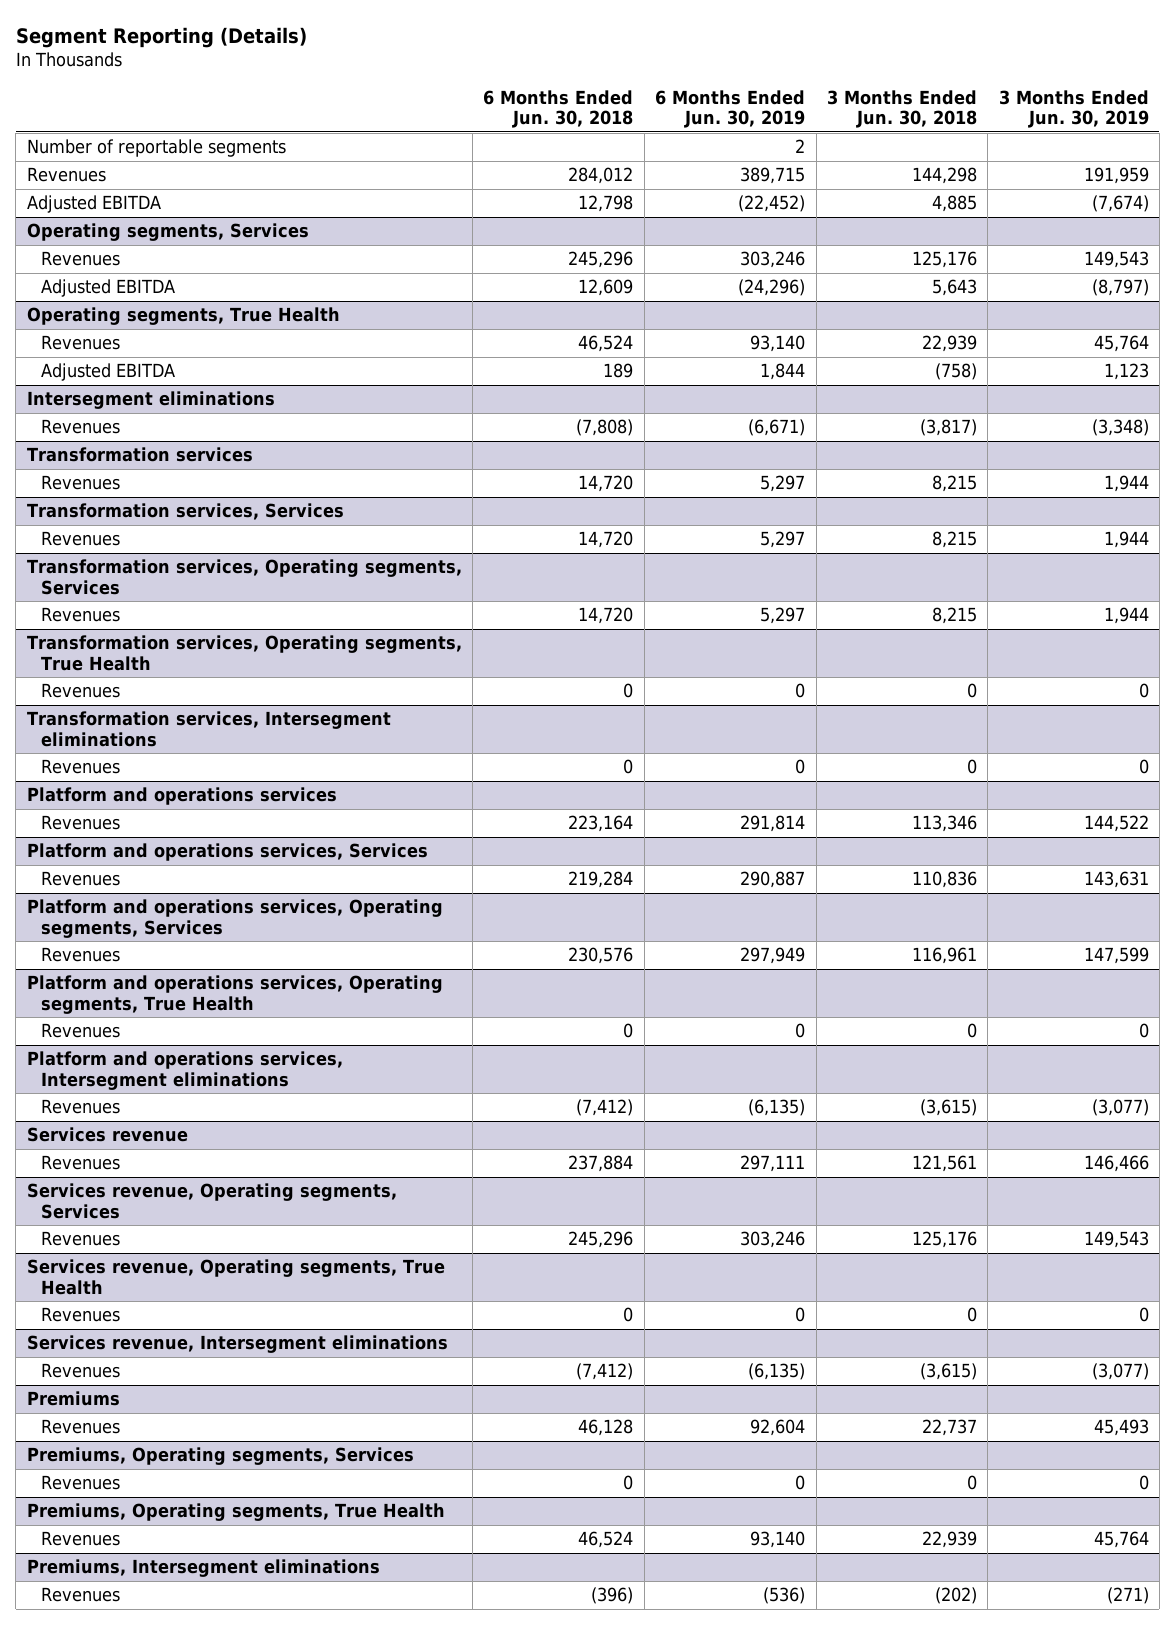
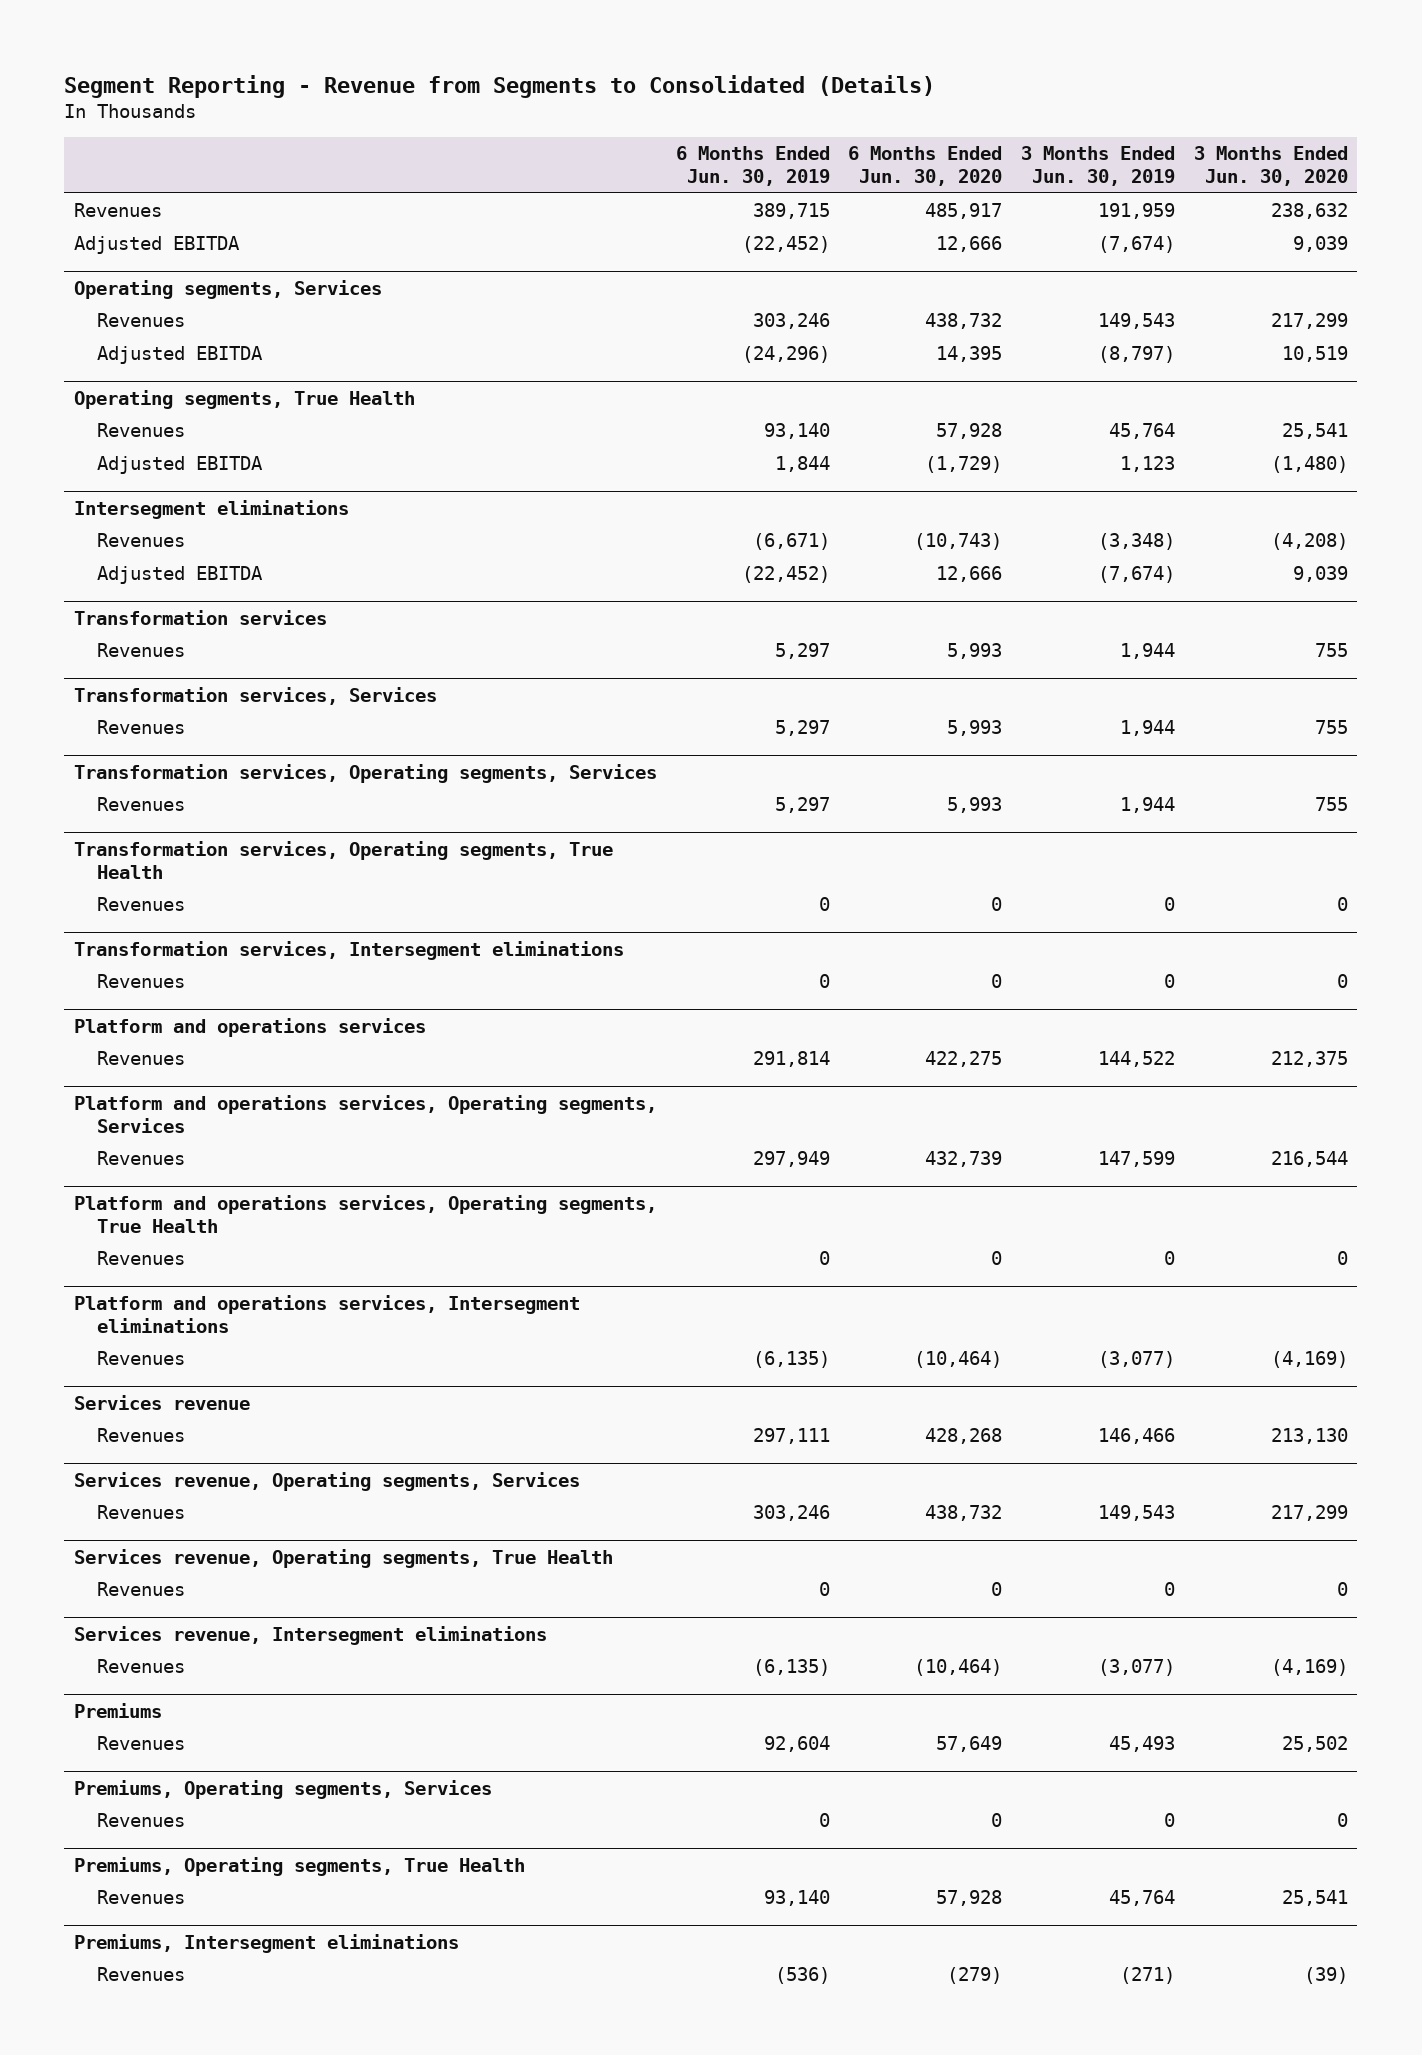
- Segment Reporting (Details)
+ Segment Reporting - Revenue from Segments to Consolidated (Details)
- | 6 Months Ended Jun. 30, 2018 | 6 Months Ended Jun. 30, 2019 | 3 Months Ended Jun. 30, 2018 | 3 Months Ended Jun. 30, 2019
+ | 6 Months Ended Jun. 30, 2019 | 6 Months Ended Jun. 30, 2020 | 3 Months Ended Jun. 30, 2019 | 3 Months Ended Jun. 30, 2020
- Number of reportable segments | | 2 | |
@ Intersegment eliminations
+ Adjusted EBITDA | (22,452) | 12,666 | (7,674) | 9,039
- Platform and operations services, Services
- Revenues | 219,284 | 290,887 | 110,836 | 143,631

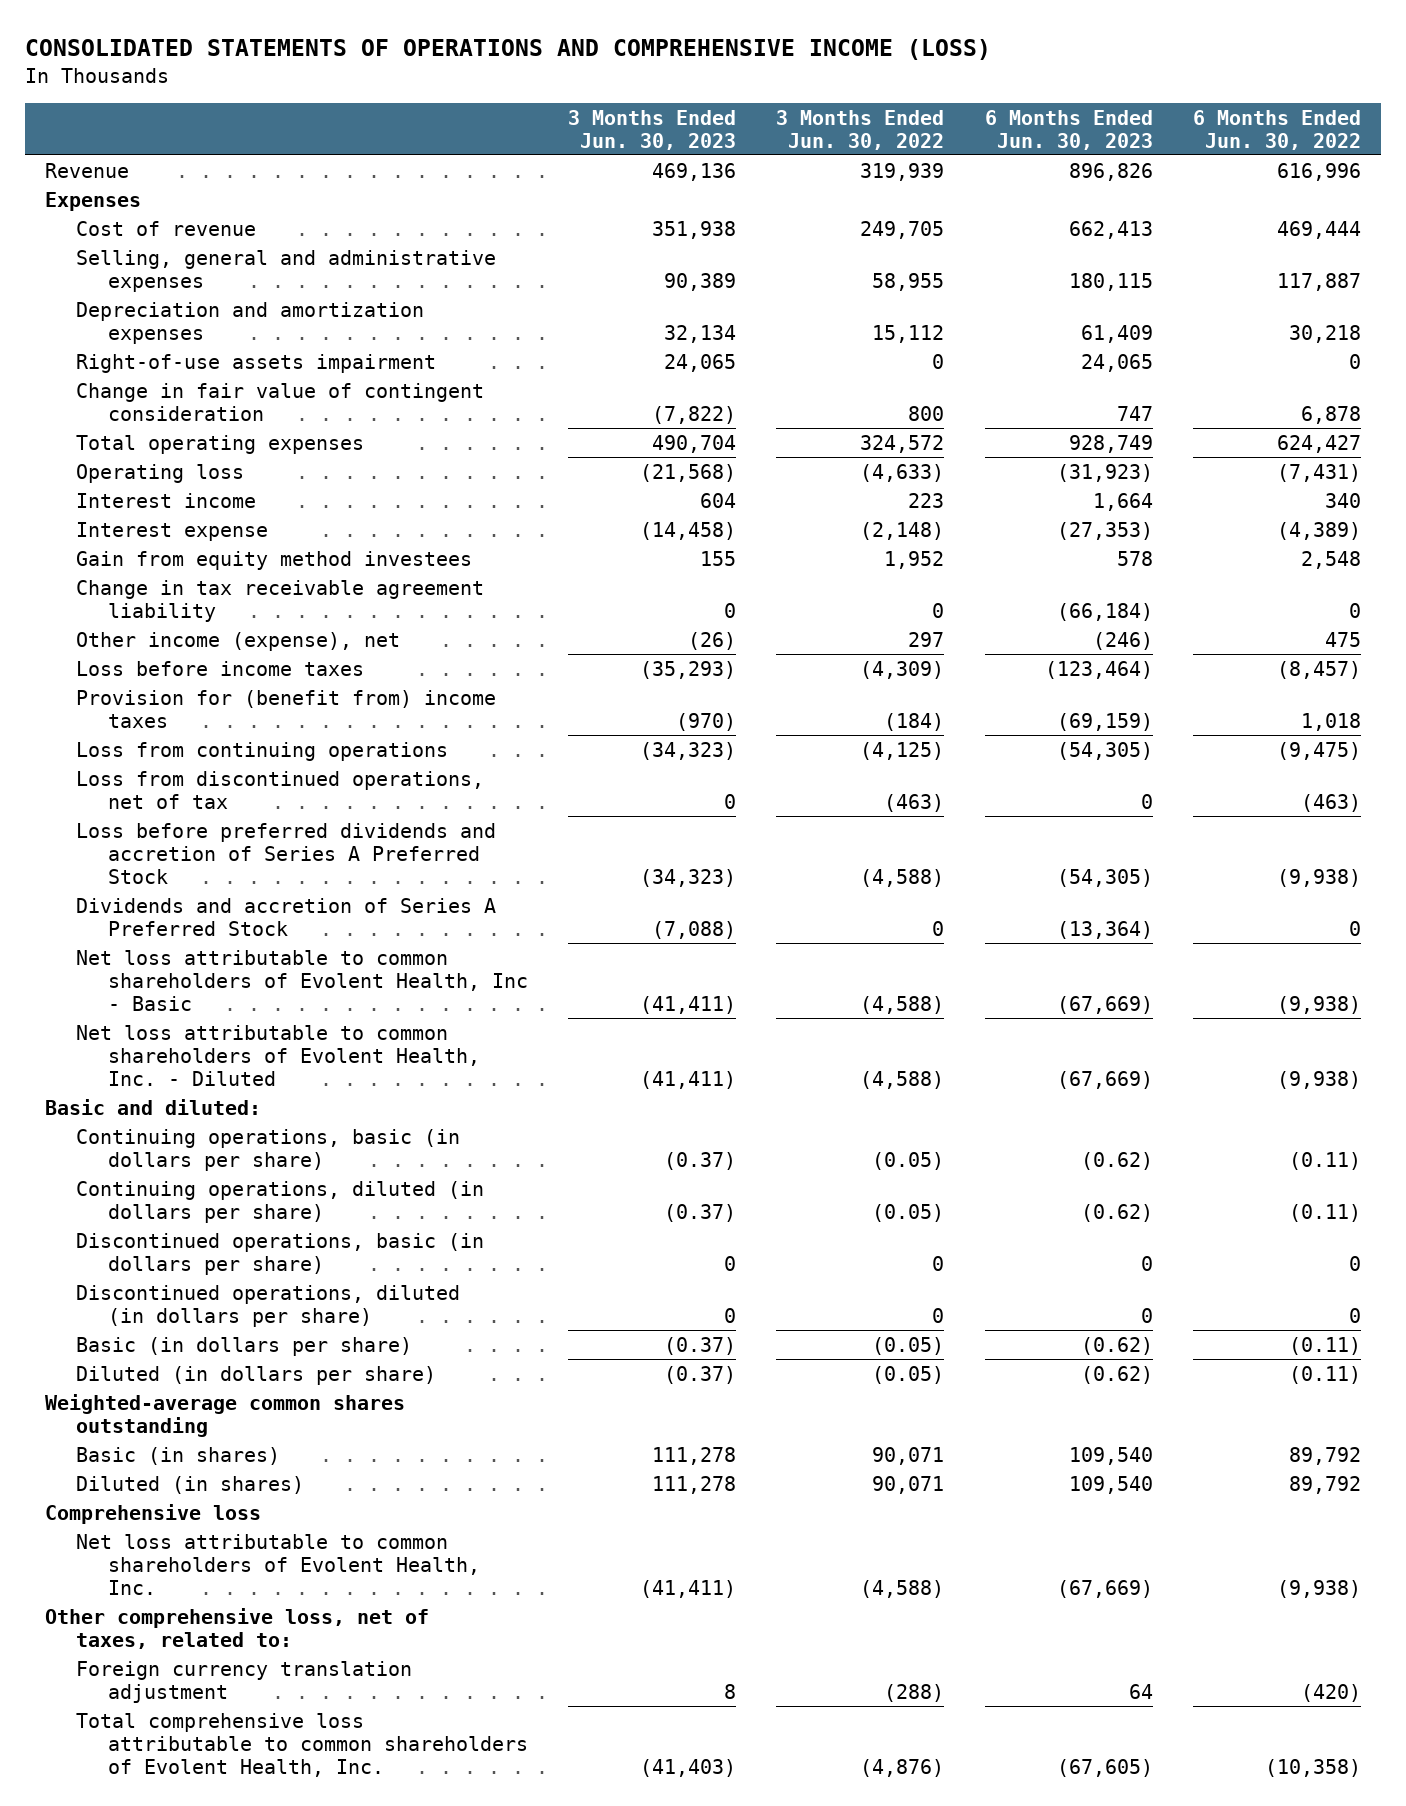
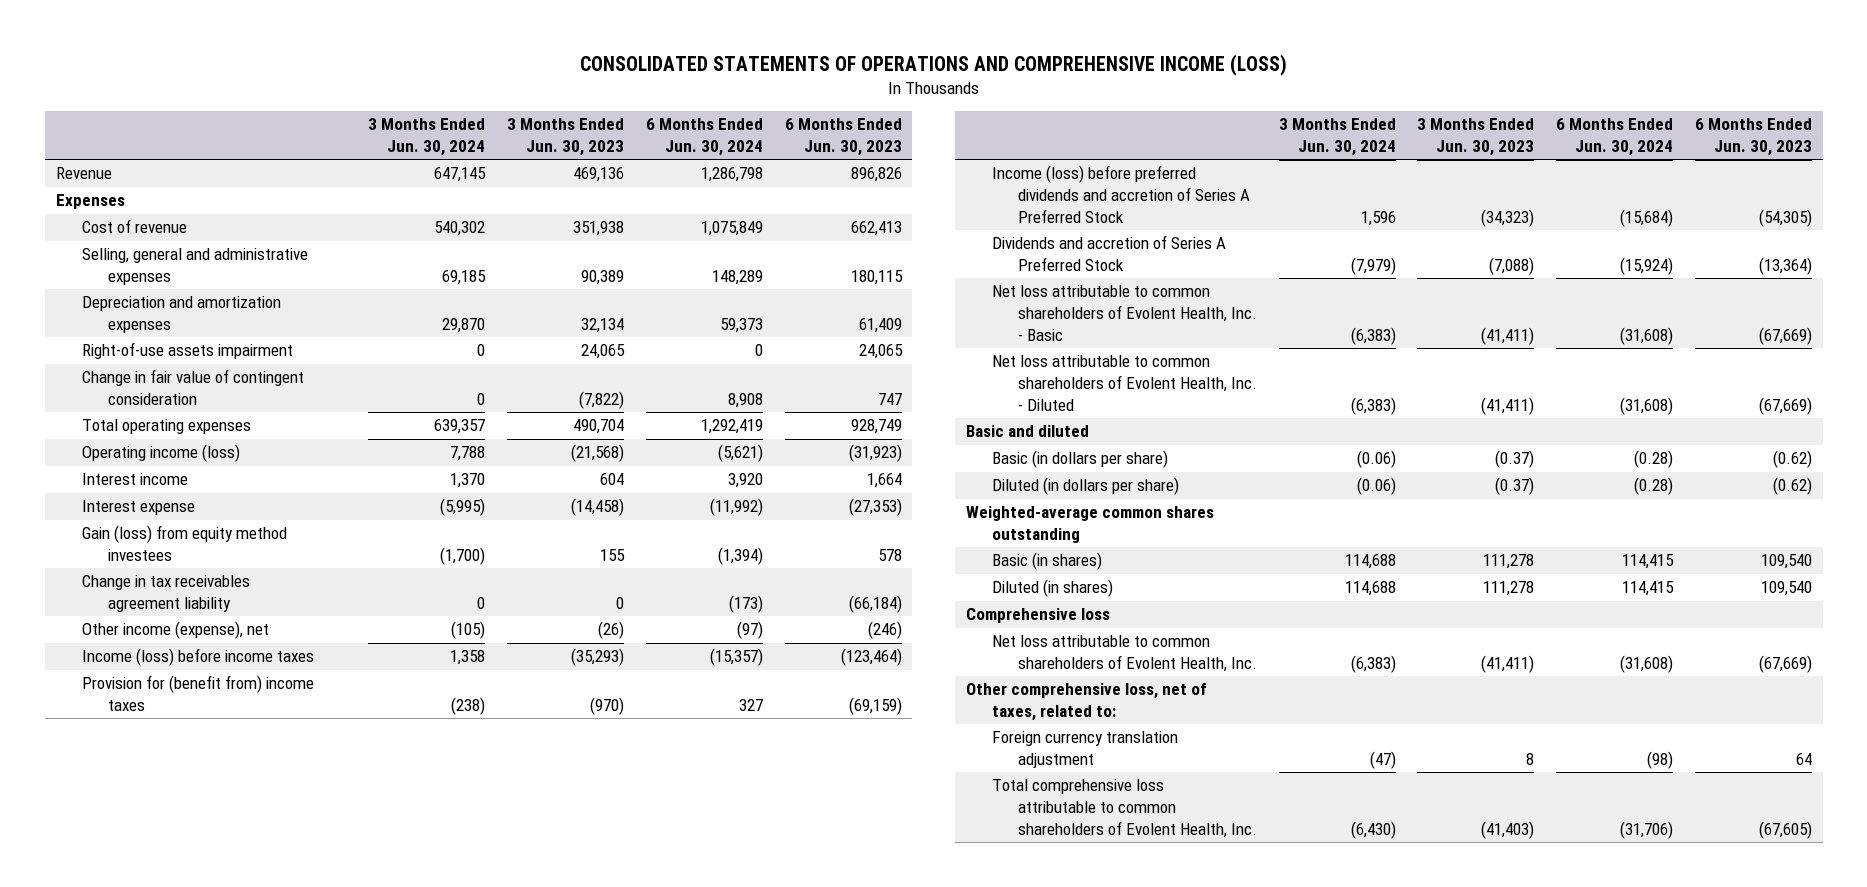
- | 3 Months Ended Jun. 30, 2023 | 3 Months Ended Jun. 30, 2022 | 6 Months Ended Jun. 30, 2023 | 6 Months Ended Jun. 30, 2022
+ | 3 Months Ended Jun. 30, 2024 | 3 Months Ended Jun. 30, 2023 | 6 Months Ended Jun. 30, 2024 | 6 Months Ended Jun. 30, 2023
- Operating loss | (21,568) | (4,633) | (31,923) | (7,431)
+ Operating income (loss) | 7,788 | (21,568) | (5,621) | (31,923)
- Gain from equity method investees | 155 | 1,952 | 578 | 2,548
- Change in tax receivable agreement liability | 0 | 0 | (66,184) | 0
+ Gain (loss) from equity method investees | (1,700) | 155 | (1,394) | 578
+ Change in tax receivables agreement liability | 0 | 0 | (173) | (66,184)
- Loss before income taxes | (35,293) | (4,309) | (123,464) | (8,457)
+ Income (loss) before income taxes | 1,358 | (35,293) | (15,357) | (123,464)
- Loss from continuing operations | (34,323) | (4,125) | (54,305) | (9,475)
- Loss from discontinued operations, net of tax | 0 | (463) | 0 | (463)
- Loss before preferred dividends and accretion of Series A Preferred Stock | (34,323) | (4,588) | (54,305) | (9,938)
+ Income (loss) before preferred dividends and accretion of Series A Preferred Stock | 1,596 | (34,323) | (15,684) | (54,305)
- Net loss attributable to common shareholders of Evolent Health, Inc - Basic | (41,411) | (4,588) | (67,669) | (9,938)
+ Net loss attributable to common shareholders of Evolent Health, Inc. - Basic | (6,383) | (41,411) | (31,608) | (67,669)
- Basic and diluted:
- Continuing operations, basic (in dollars per share) | (0.37) | (0.05) | (0.62) | (0.11)
- Continuing operations, diluted (in dollars per share) | (0.37) | (0.05) | (0.62) | (0.11)
- Discontinued operations, basic (in dollars per share) | 0 | 0 | 0 | 0
- Discontinued operations, diluted (in dollars per share) | 0 | 0 | 0 | 0
+ Basic and diluted

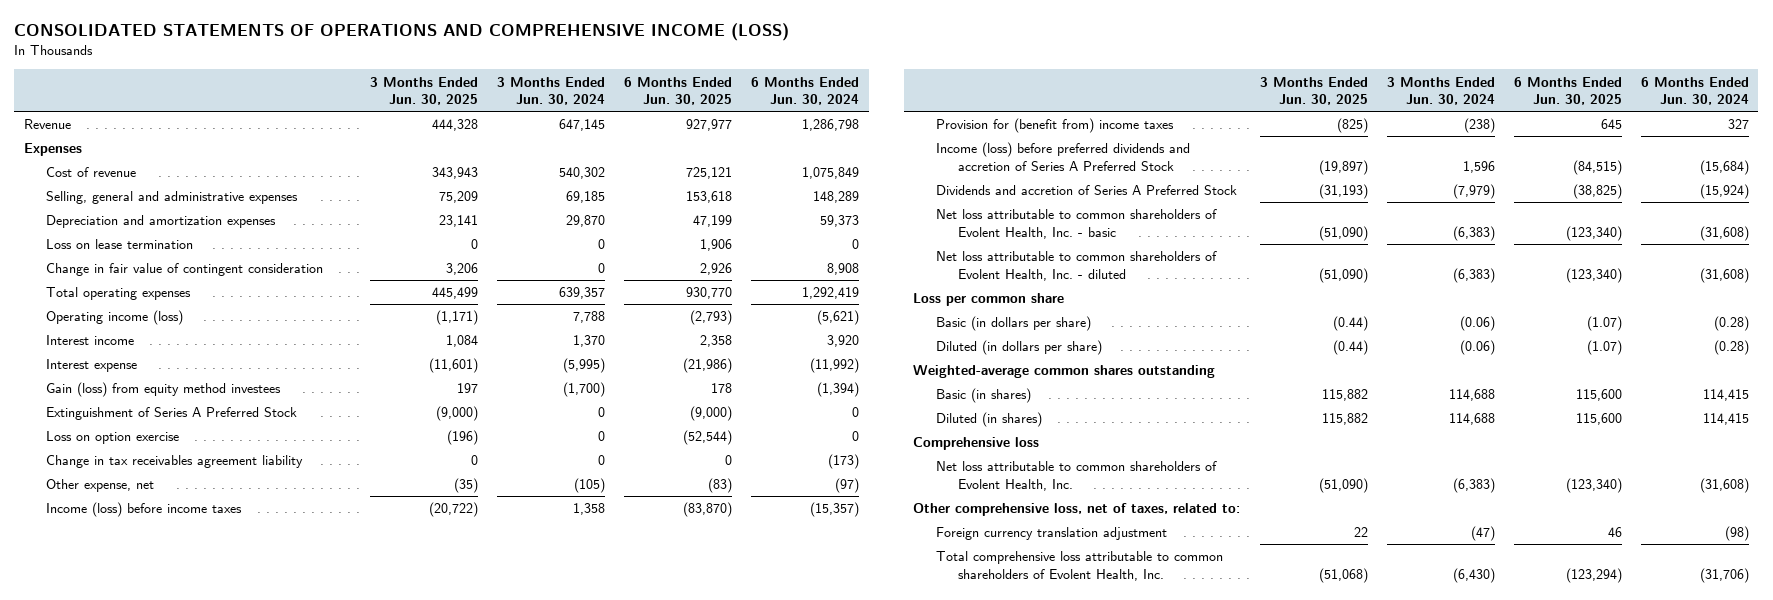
- | 3 Months Ended Jun. 30, 2024 | 3 Months Ended Jun. 30, 2023 | 6 Months Ended Jun. 30, 2024 | 6 Months Ended Jun. 30, 2023
+ | 3 Months Ended Jun. 30, 2025 | 3 Months Ended Jun. 30, 2024 | 6 Months Ended Jun. 30, 2025 | 6 Months Ended Jun. 30, 2024
- Right-of-use assets impairment | 0 | 24,065 | 0 | 24,065
+ Loss on lease termination | 0 | 0 | 1,906 | 0
+ Extinguishment of Series A Preferred Stock | (9,000) | 0 | (9,000) | 0
+ Loss on option exercise | (196) | 0 | (52,544) | 0
- Other income (expense), net | (105) | (26) | (97) | (246)
+ Other expense, net | (35) | (105) | (83) | (97)
- Net loss attributable to common shareholders of Evolent Health, Inc. - Basic | (6,383) | (41,411) | (31,608) | (67,669)
- Net loss attributable to common shareholders of Evolent Health, Inc. - Diluted | (6,383) | (41,411) | (31,608) | (67,669)
- Basic and diluted
+ Net loss attributable to common shareholders of Evolent Health, Inc. - basic | (51,090) | (6,383) | (123,340) | (31,608)
+ Net loss attributable to common shareholders of Evolent Health, Inc. - diluted | (51,090) | (6,383) | (123,340) | (31,608)
+ Loss per common share

